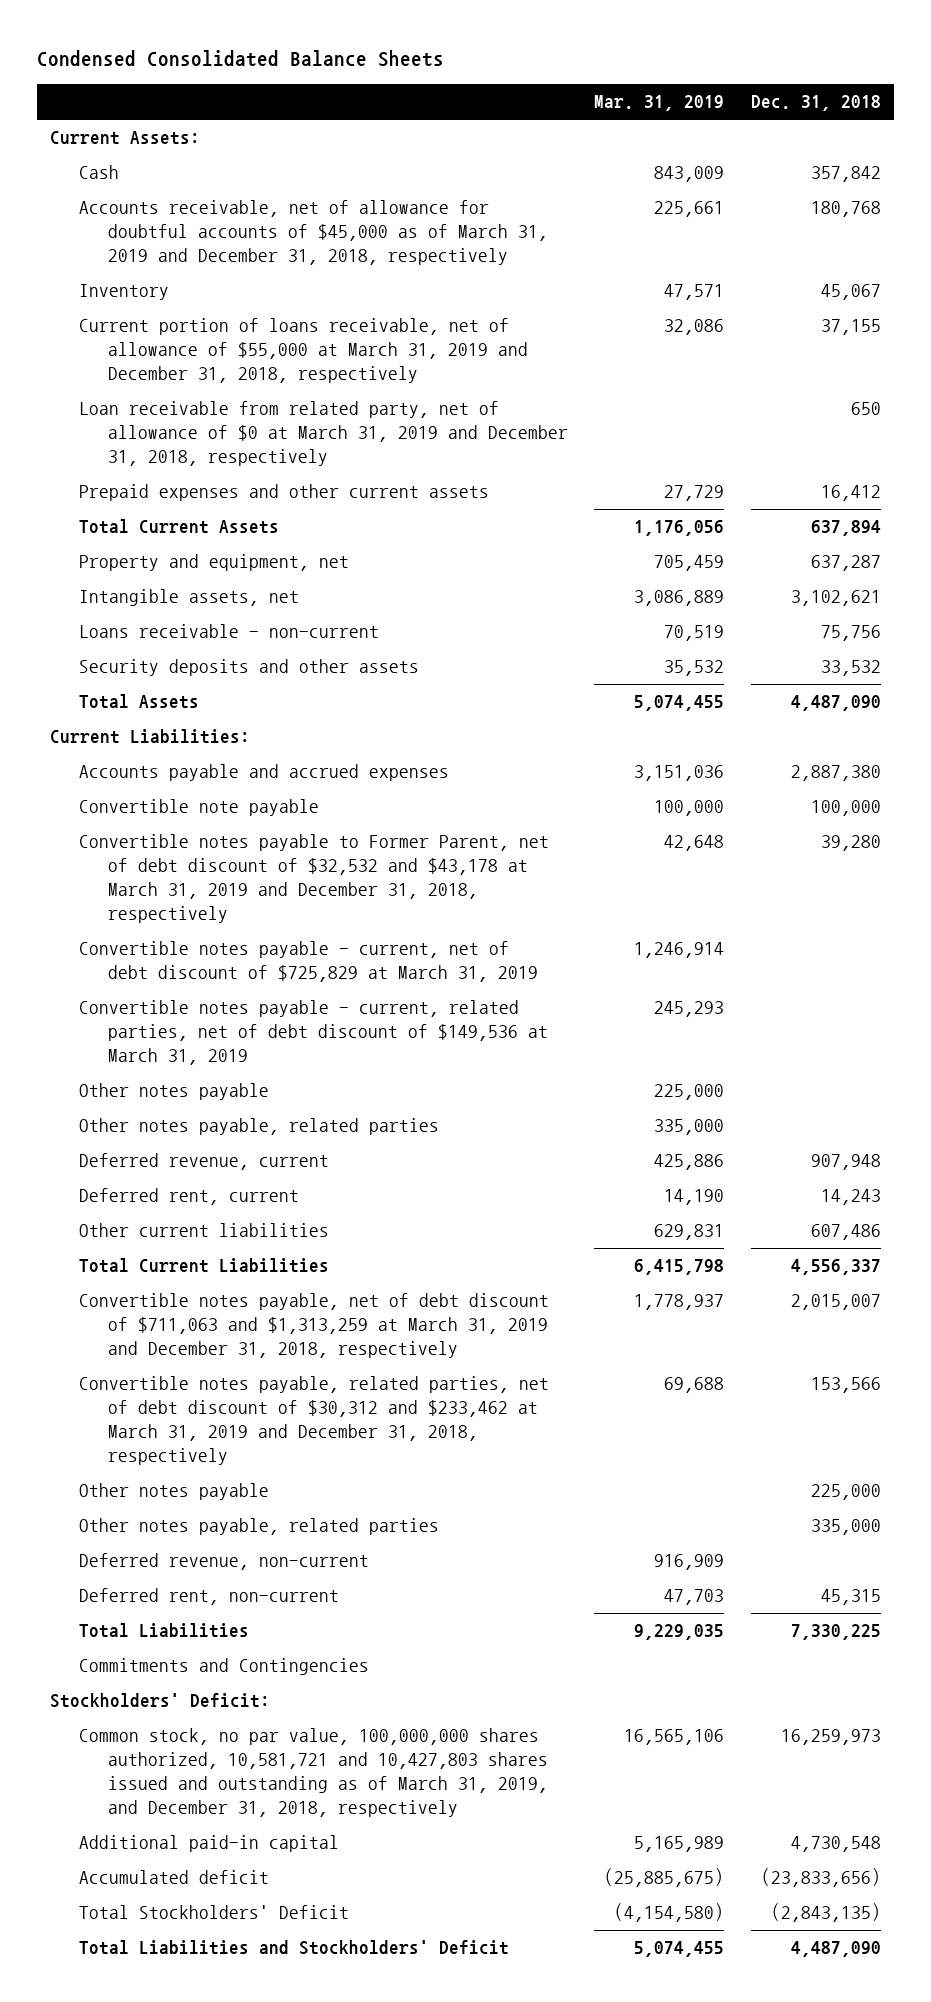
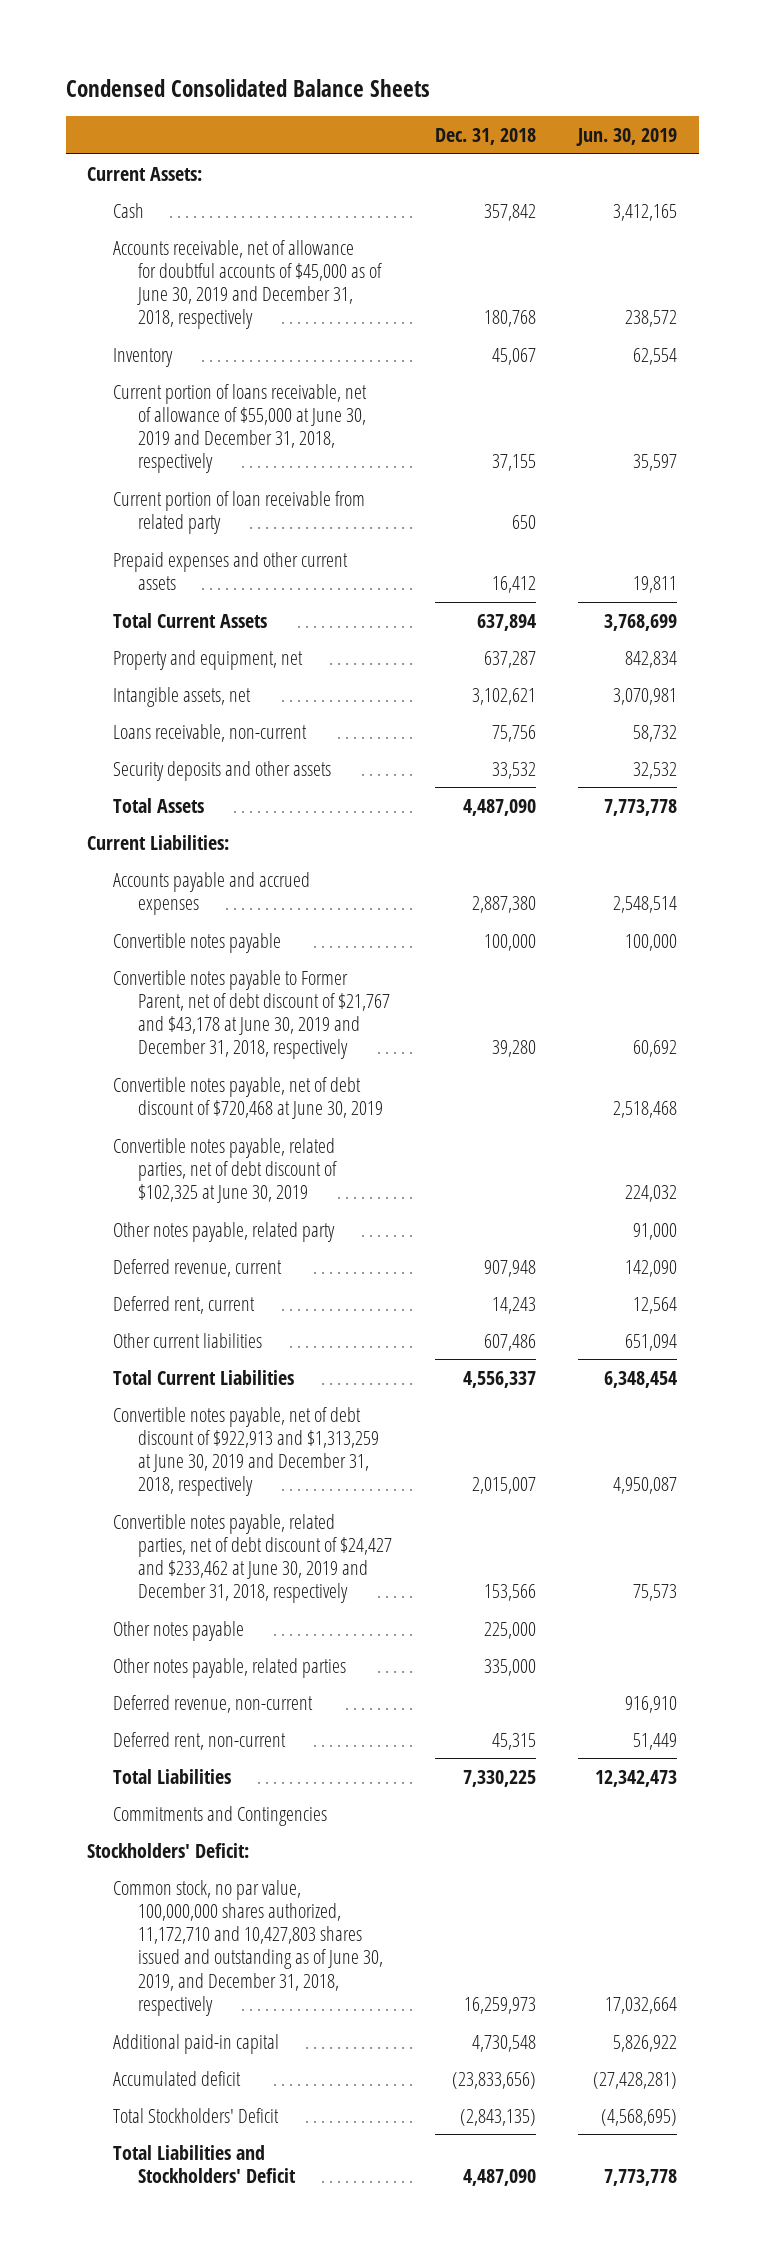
- | Mar. 31, 2019 | Dec. 31, 2018
+ | Dec. 31, 2018 | Jun. 30, 2019
- Accounts receivable, net of allowance for doubtful accounts of $45,000 as of March 31, 2019 and December 31, 2018, respectively | 225,661 | 180,768
+ Accounts receivable, net of allowance for doubtful accounts of $45,000 as of June 30, 2019 and December 31, 2018, respectively | 180,768 | 238,572
- Current portion of loans receivable, net of allowance of $55,000 at March 31, 2019 and December 31, 2018, respectively | 32,086 | 37,155
- Loan receivable from related party, net of allowance of $0 at March 31, 2019 and December 31, 2018, respectively | | 650
+ Current portion of loans receivable, net of allowance of $55,000 at June 30, 2019 and December 31, 2018, respectively | 37,155 | 35,597
+ Current portion of loan receivable from related party | 650 |
- Loans receivable - non-current | 70,519 | 75,756
+ Loans receivable, non-current | 75,756 | 58,732
- Convertible note payable | 100,000 | 100,000
- Convertible notes payable to Former Parent, net of debt discount of $32,532 and $43,178 at March 31, 2019 and December 31, 2018, respectively | 42,648 | 39,280
- Convertible notes payable - current, net of debt discount of $725,829 at March 31, 2019 | 1,246,914 |
- Convertible notes payable - current, related parties, net of debt discount of $149,536 at March 31, 2019 | 245,293 |
- Other notes payable | 225,000 |
- Other notes payable, related parties | 335,000 |
+ Convertible notes payable | 100,000 | 100,000
+ Convertible notes payable to Former Parent, net of debt discount of $21,767 and $43,178 at June 30, 2019 and December 31, 2018, respectively | 39,280 | 60,692
+ Convertible notes payable, net of debt discount of $720,468 at June 30, 2019 | | 2,518,468
+ Convertible notes payable, related parties, net of debt discount of $102,325 at June 30, 2019 | | 224,032
+ Other notes payable, related party | | 91,000
- Convertible notes payable, net of debt discount of $711,063 and $1,313,259 at March 31, 2019 and December 31, 2018, respectively | 1,778,937 | 2,015,007
- Convertible notes payable, related parties, net of debt discount of $30,312 and $233,462 at March 31, 2019 and December 31, 2018, respectively | 69,688 | 153,566
+ Convertible notes payable, net of debt discount of $922,913 and $1,313,259 at June 30, 2019 and December 31, 2018, respectively | 2,015,007 | 4,950,087
+ Convertible notes payable, related parties, net of debt discount of $24,427 and $233,462 at June 30, 2019 and December 31, 2018, respectively | 153,566 | 75,573
- Common stock, no par value, 100,000,000 shares authorized, 10,581,721 and 10,427,803 shares issued and outstanding as of March 31, 2019, and December 31, 2018, respectively | 16,565,106 | 16,259,973
+ Common stock, no par value, 100,000,000 shares authorized, 11,172,710 and 10,427,803 shares issued and outstanding as of June 30, 2019, and December 31, 2018, respectively | 16,259,973 | 17,032,664

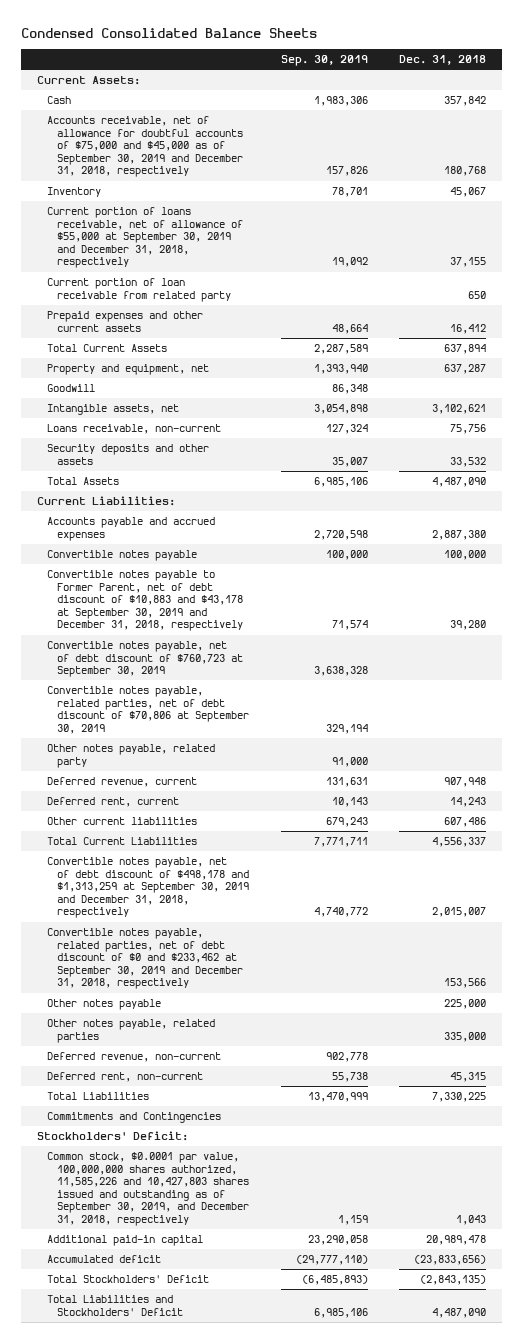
- | Dec. 31, 2018 | Jun. 30, 2019
+ | Sep. 30, 2019 | Dec. 31, 2018
- Accounts receivable, net of allowance for doubtful accounts of $45,000 as of June 30, 2019 and December 31, 2018, respectively | 180,768 | 238,572
+ Accounts receivable, net of allowance for doubtful accounts of $75,000 and $45,000 as of September 30, 2019 and December 31, 2018, respectively | 157,826 | 180,768
- Current portion of loans receivable, net of allowance of $55,000 at June 30, 2019 and December 31, 2018, respectively | 37,155 | 35,597
+ Current portion of loans receivable, net of allowance of $55,000 at September 30, 2019 and December 31, 2018, respectively | 19,092 | 37,155
+ Goodwill | 86,348 |
- Convertible notes payable to Former Parent, net of debt discount of $21,767 and $43,178 at June 30, 2019 and December 31, 2018, respectively | 39,280 | 60,692
- Convertible notes payable, net of debt discount of $720,468 at June 30, 2019 | | 2,518,468
- Convertible notes payable, related parties, net of debt discount of $102,325 at June 30, 2019 | | 224,032
+ Convertible notes payable to Former Parent, net of debt discount of $10,883 and $43,178 at September 30, 2019 and December 31, 2018, respectively | 71,574 | 39,280
+ Convertible notes payable, net of debt discount of $760,723 at September 30, 2019 | 3,638,328 |
+ Convertible notes payable, related parties, net of debt discount of $70,806 at September 30, 2019 | 329,194 |
- Convertible notes payable, net of debt discount of $922,913 and $1,313,259 at June 30, 2019 and December 31, 2018, respectively | 2,015,007 | 4,950,087
- Convertible notes payable, related parties, net of debt discount of $24,427 and $233,462 at June 30, 2019 and December 31, 2018, respectively | 153,566 | 75,573
+ Convertible notes payable, net of debt discount of $498,178 and $1,313,259 at September 30, 2019 and December 31, 2018, respectively | 4,740,772 | 2,015,007
+ Convertible notes payable, related parties, net of debt discount of $0 and $233,462 at September 30, 2019 and December 31, 2018, respectively | | 153,566
- Common stock, no par value, 100,000,000 shares authorized, 11,172,710 and 10,427,803 shares issued and outstanding as of June 30, 2019, and December 31, 2018, respectively | 16,259,973 | 17,032,664
- Additional paid-in capital | 4,730,548 | 5,826,922
+ Common stock, $0.0001 par value, 100,000,000 shares authorized, 11,585,226 and 10,427,803 shares issued and outstanding as of September 30, 2019, and December 31, 2018, respectively | 1,159 | 1,043
+ Additional paid-in capital | 23,290,058 | 20,989,478

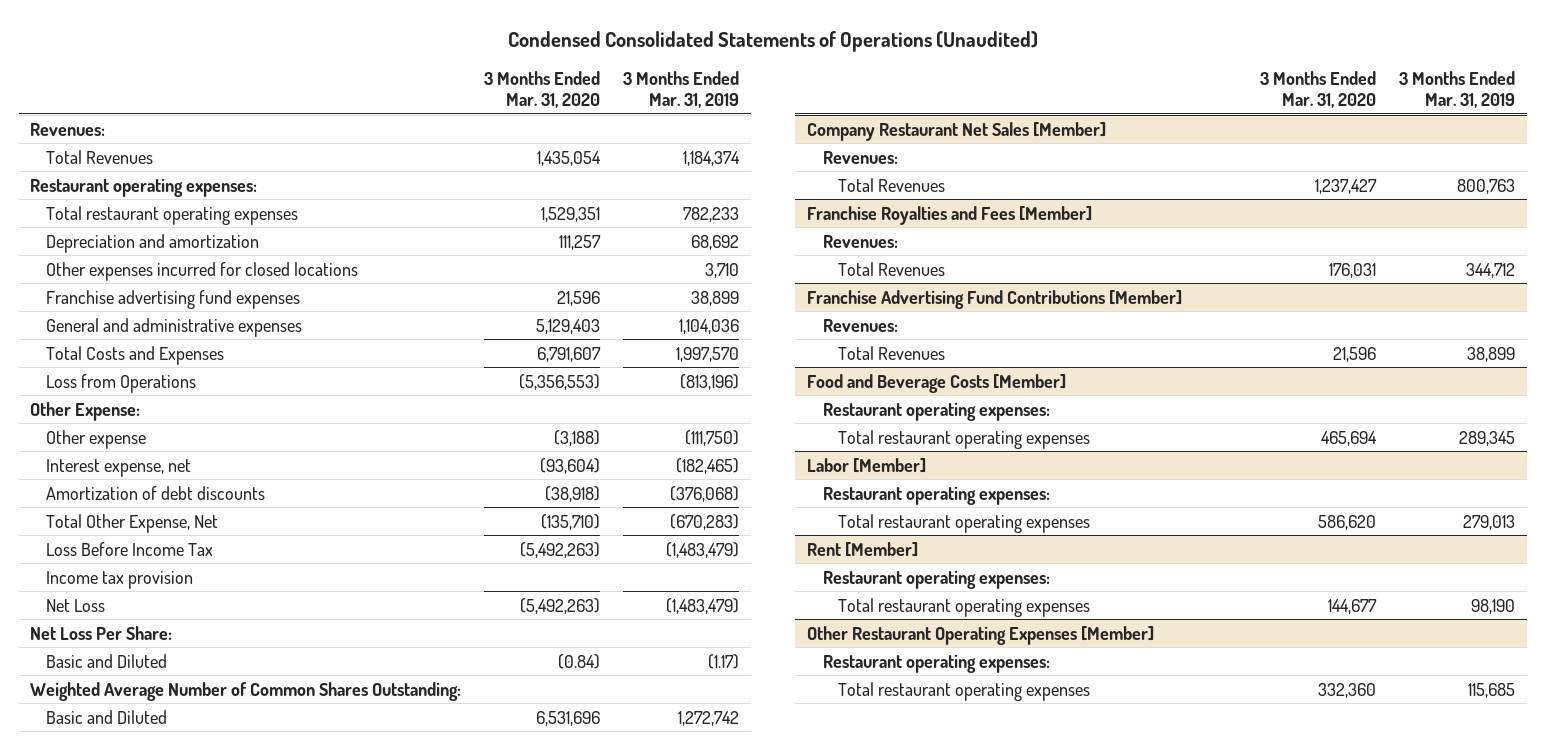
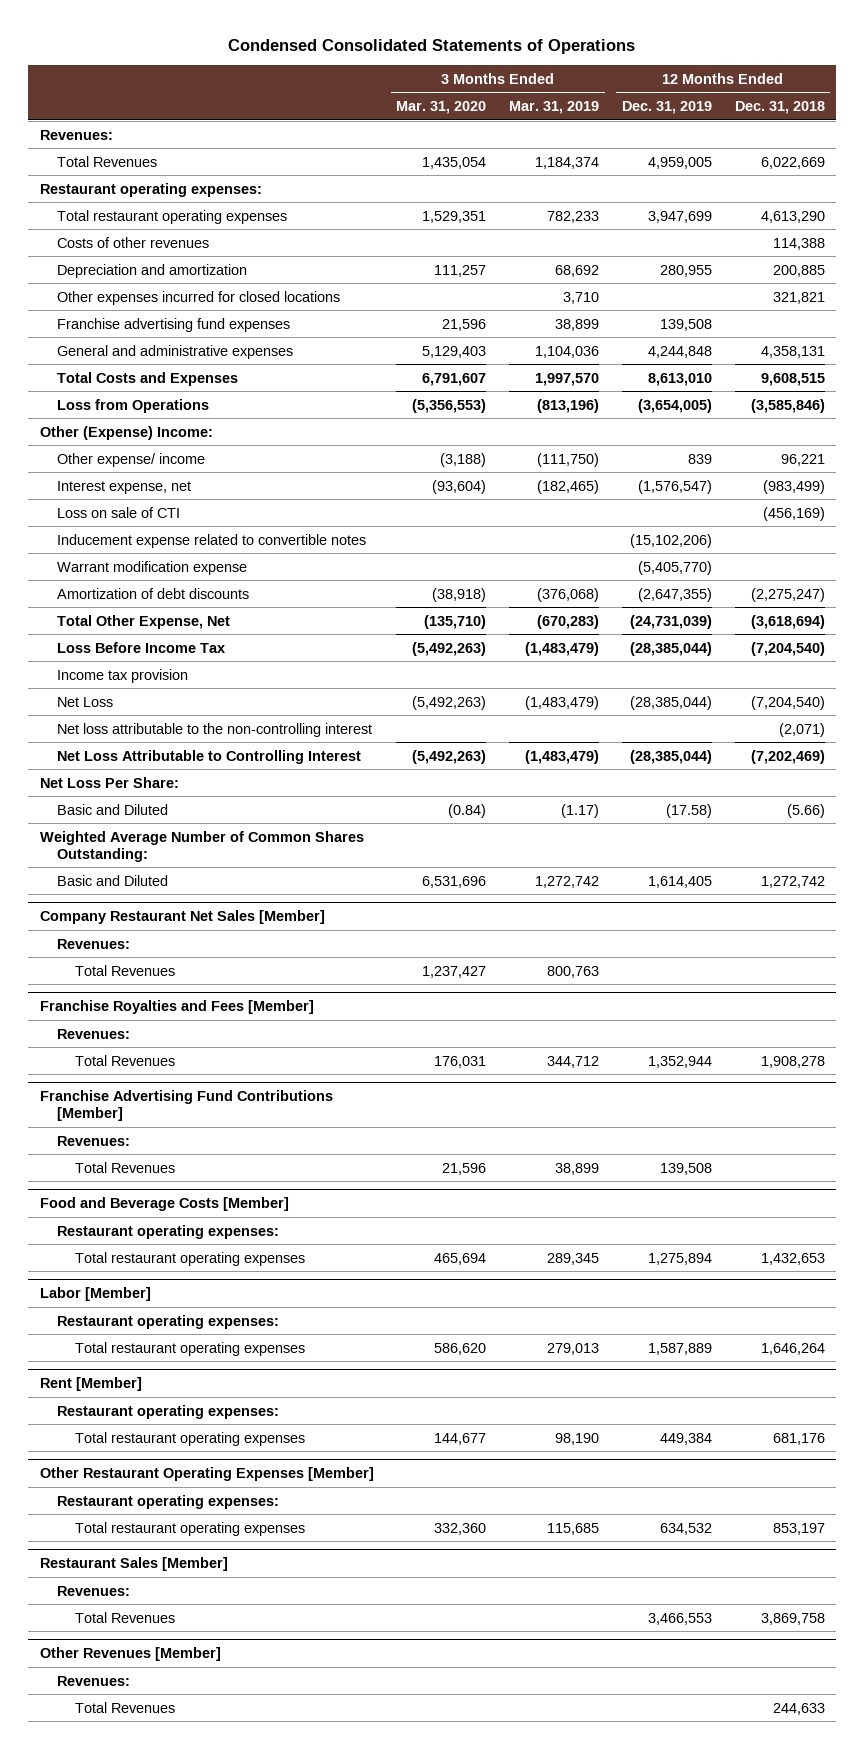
- Condensed Consolidated Statements of Operations (Unaudited)
+ Condensed Consolidated Statements of Operations
- | 3 Months Ended Mar. 31, 2020 | 3 Months Ended Mar. 31, 2019
+ | 3 Months Ended Mar. 31, 2020 | 3 Months Ended Mar. 31, 2019 | 12 Months Ended Dec. 31, 2019 | 12 Months Ended Dec. 31, 2018
+ Costs of other revenues | | | | 114,388
- Other Expense:
- Other expense | (3,188) | (111,750)
+ Other (Expense) Income:
+ Other expense/ income | (3,188) | (111,750) | 839 | 96,221
+ Loss on sale of CTI | | | | (456,169)
+ Inducement expense related to convertible notes | | | (15,102,206) |
+ Warrant modification expense | | | (5,405,770) |
+ Net loss attributable to the non-controlling interest | | | | (2,071)
+ Net Loss Attributable to Controlling Interest | (5,492,263) | (1,483,479) | (28,385,044) | (7,202,469)
+ Restaurant Sales [Member]
+ Revenues:
+ Total Revenues | | | 3,466,553 | 3,869,758
+ Other Revenues [Member]
+ Revenues:
+ Total Revenues | | | | 244,633

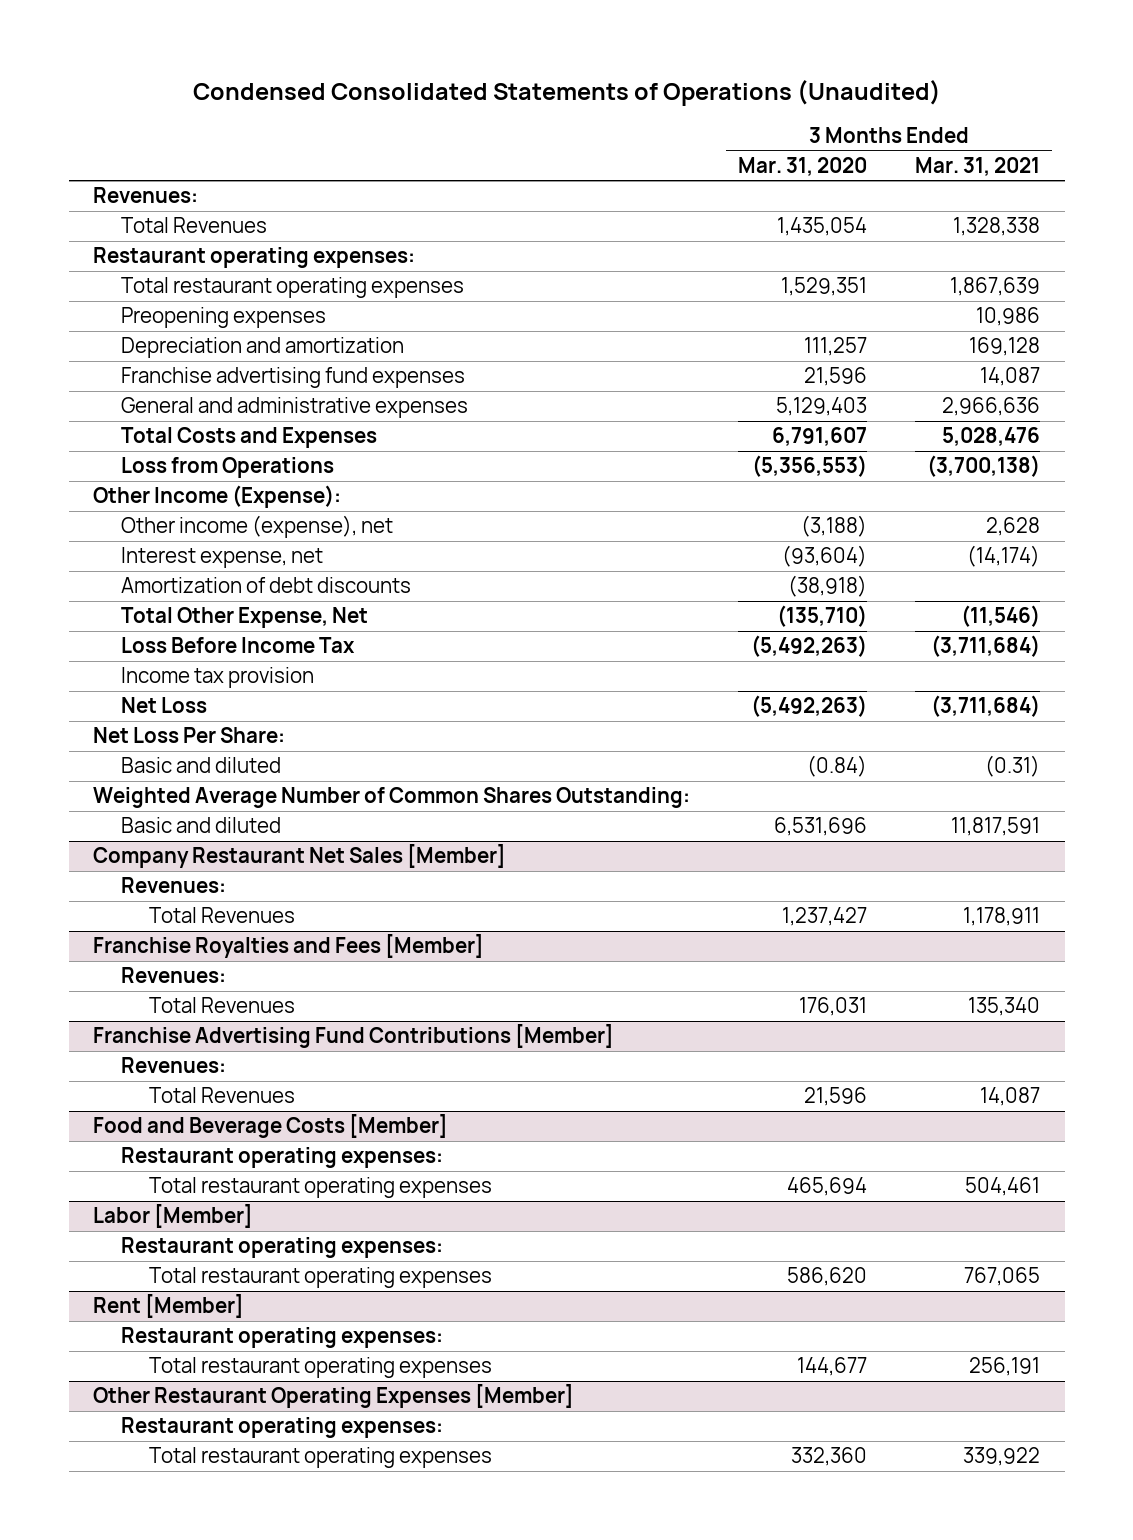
- Condensed Consolidated Statements of Operations
+ Condensed Consolidated Statements of Operations (Unaudited)
- | 3 Months Ended Mar. 31, 2020 | 3 Months Ended Mar. 31, 2019 | 12 Months Ended Dec. 31, 2019 | 12 Months Ended Dec. 31, 2018
+ | 3 Months Ended Mar. 31, 2020 | 3 Months Ended Mar. 31, 2021
- Costs of other revenues | | | | 114,388
+ Preopening expenses | | 10,986
- Other expenses incurred for closed locations | | 3,710 | | 321,821
- Other (Expense) Income:
- Other expense/ income | (3,188) | (111,750) | 839 | 96,221
+ Other Income (Expense):
+ Other income (expense), net | (3,188) | 2,628
- Loss on sale of CTI | | | | (456,169)
- Inducement expense related to convertible notes | | | (15,102,206) |
- Warrant modification expense | | | (5,405,770) |
- Net loss attributable to the non-controlling interest | | | | (2,071)
- Net Loss Attributable to Controlling Interest | (5,492,263) | (1,483,479) | (28,385,044) | (7,202,469)
- Basic and Diluted | (0.84) | (1.17) | (17.58) | (5.66)
+ Basic and diluted | (0.84) | (0.31)
- Basic and Diluted | 6,531,696 | 1,272,742 | 1,614,405 | 1,272,742
+ Basic and diluted | 6,531,696 | 11,817,591
- Restaurant Sales [Member]
- Revenues:
- Total Revenues | | | 3,466,553 | 3,869,758
- Other Revenues [Member]
- Revenues:
- Total Revenues | | | | 244,633

